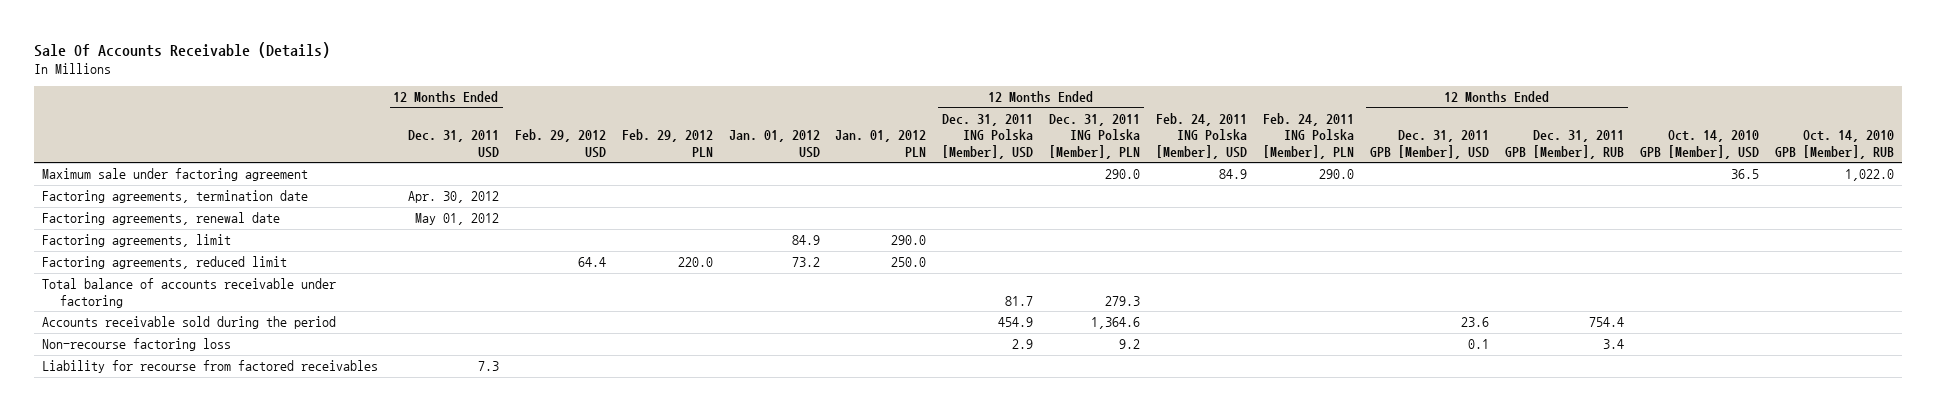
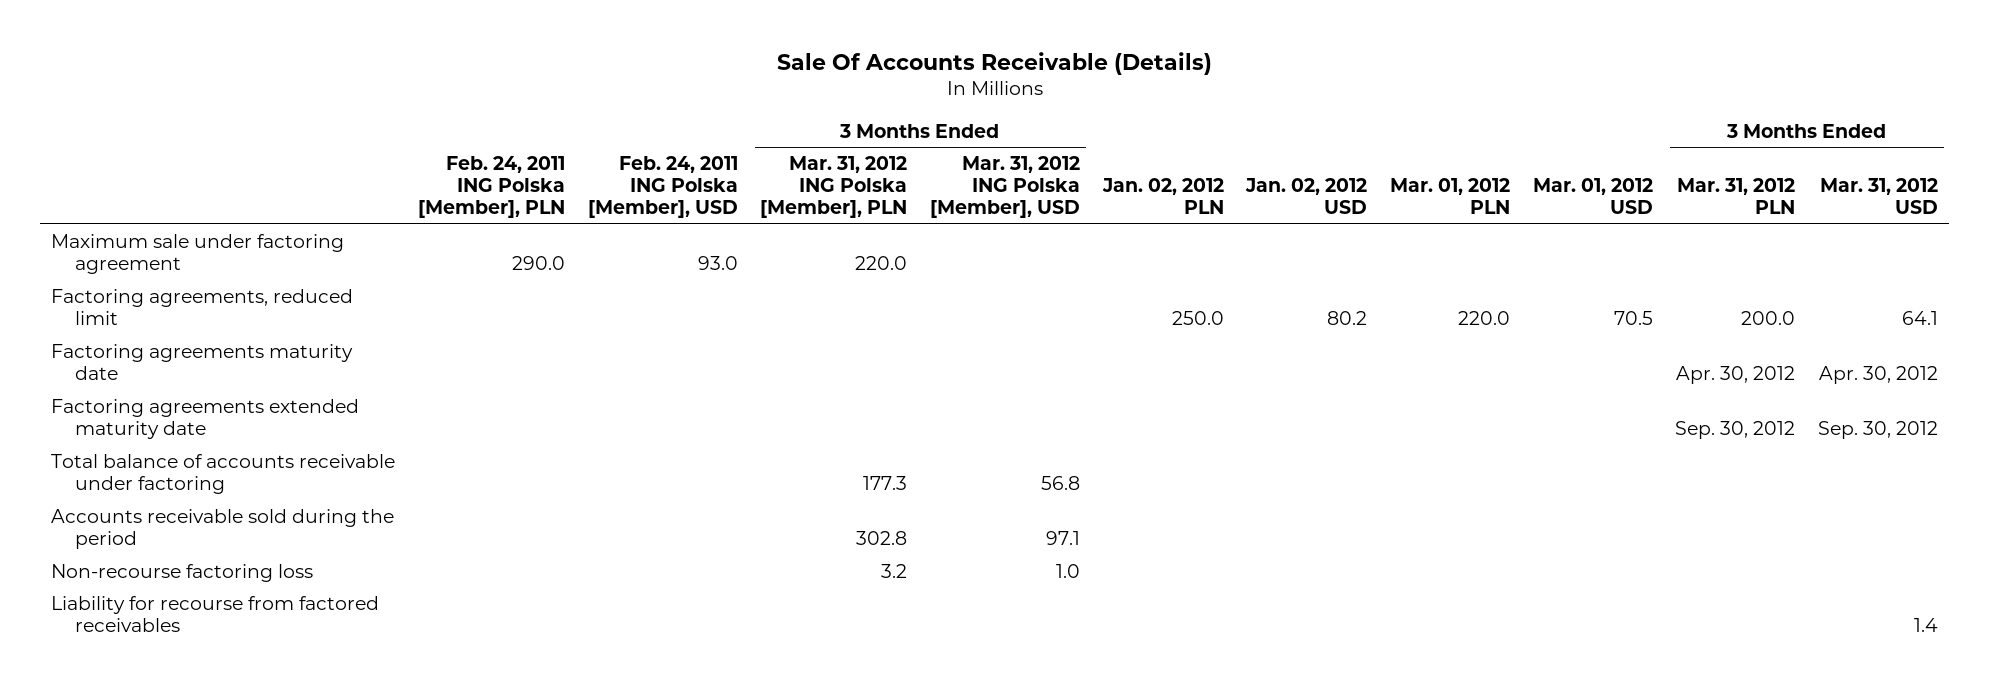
- | 12 Months Ended Dec. 31, 2011 USD | Feb. 29, 2012 USD | Feb. 29, 2012 PLN | Jan. 01, 2012 USD | Jan. 01, 2012 PLN | 12 Months Ended Dec. 31, 2011 ING Polska [Member], USD | 12 Months Ended Dec. 31, 2011 ING Polska [Member], PLN | Feb. 24, 2011 ING Polska [Member], USD | Feb. 24, 2011 ING Polska [Member], PLN | 12 Months Ended Dec. 31, 2011 GPB [Member], USD | 12 Months Ended Dec. 31, 2011 GPB [Member], RUB | Oct. 14, 2010 GPB [Member], USD | Oct. 14, 2010 GPB [Member], RUB
+ | Feb. 24, 2011 ING Polska [Member], PLN | Feb. 24, 2011 ING Polska [Member], USD | 3 Months Ended Mar. 31, 2012 ING Polska [Member], PLN | 3 Months Ended Mar. 31, 2012 ING Polska [Member], USD | Jan. 02, 2012 PLN | Jan. 02, 2012 USD | Mar. 01, 2012 PLN | Mar. 01, 2012 USD | 3 Months Ended Mar. 31, 2012 PLN | 3 Months Ended Mar. 31, 2012 USD
- Maximum sale under factoring agreement | | | | | | | 290.0 | 84.9 | 290.0 | | | 36.5 | 1,022.0
- Factoring agreements, termination date | Apr. 30, 2012 | | | | | | | | | | | |
- Factoring agreements, renewal date | May 01, 2012 | | | | | | | | | | | |
- Factoring agreements, limit | | | | 84.9 | 290.0 | | | | | | | |
+ Maximum sale under factoring agreement | 290.0 | 93.0 | 220.0 | | | | | | |
+ Factoring agreements maturity date | | | | | | | | | Apr. 30, 2012 | Apr. 30, 2012
+ Factoring agreements extended maturity date | | | | | | | | | Sep. 30, 2012 | Sep. 30, 2012

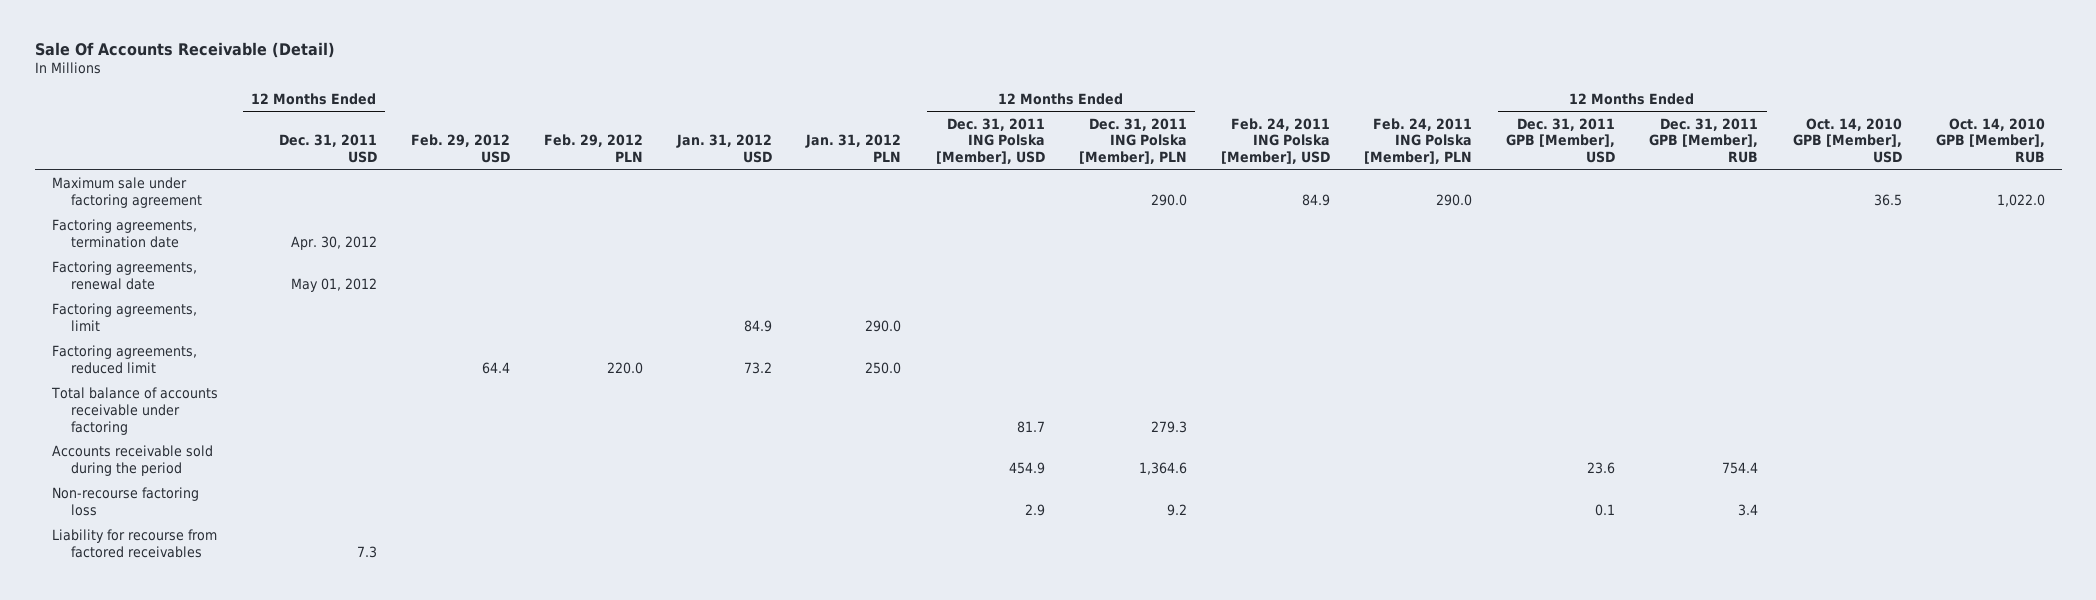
- Sale Of Accounts Receivable (Details)
+ Sale Of Accounts Receivable (Detail)
- | Feb. 24, 2011 ING Polska [Member], PLN | Feb. 24, 2011 ING Polska [Member], USD | 3 Months Ended Mar. 31, 2012 ING Polska [Member], PLN | 3 Months Ended Mar. 31, 2012 ING Polska [Member], USD | Jan. 02, 2012 PLN | Jan. 02, 2012 USD | Mar. 01, 2012 PLN | Mar. 01, 2012 USD | 3 Months Ended Mar. 31, 2012 PLN | 3 Months Ended Mar. 31, 2012 USD
+ | 12 Months Ended Dec. 31, 2011 USD | Feb. 29, 2012 USD | Feb. 29, 2012 PLN | Jan. 31, 2012 USD | Jan. 31, 2012 PLN | 12 Months Ended Dec. 31, 2011 ING Polska [Member], USD | 12 Months Ended Dec. 31, 2011 ING Polska [Member], PLN | Feb. 24, 2011 ING Polska [Member], USD | Feb. 24, 2011 ING Polska [Member], PLN | 12 Months Ended Dec. 31, 2011 GPB [Member], USD | 12 Months Ended Dec. 31, 2011 GPB [Member], RUB | Oct. 14, 2010 GPB [Member], USD | Oct. 14, 2010 GPB [Member], RUB
- Maximum sale under factoring agreement | 290.0 | 93.0 | 220.0 | | | | | | |
+ Maximum sale under factoring agreement | | | | | | | 290.0 | 84.9 | 290.0 | | | 36.5 | 1,022.0
+ Factoring agreements, termination date | Apr. 30, 2012 | | | | | | | | | | | |
+ Factoring agreements, renewal date | May 01, 2012 | | | | | | | | | | | |
+ Factoring agreements, limit | | | | 84.9 | 290.0 | | | | | | | |
- Factoring agreements maturity date | | | | | | | | | Apr. 30, 2012 | Apr. 30, 2012
- Factoring agreements extended maturity date | | | | | | | | | Sep. 30, 2012 | Sep. 30, 2012

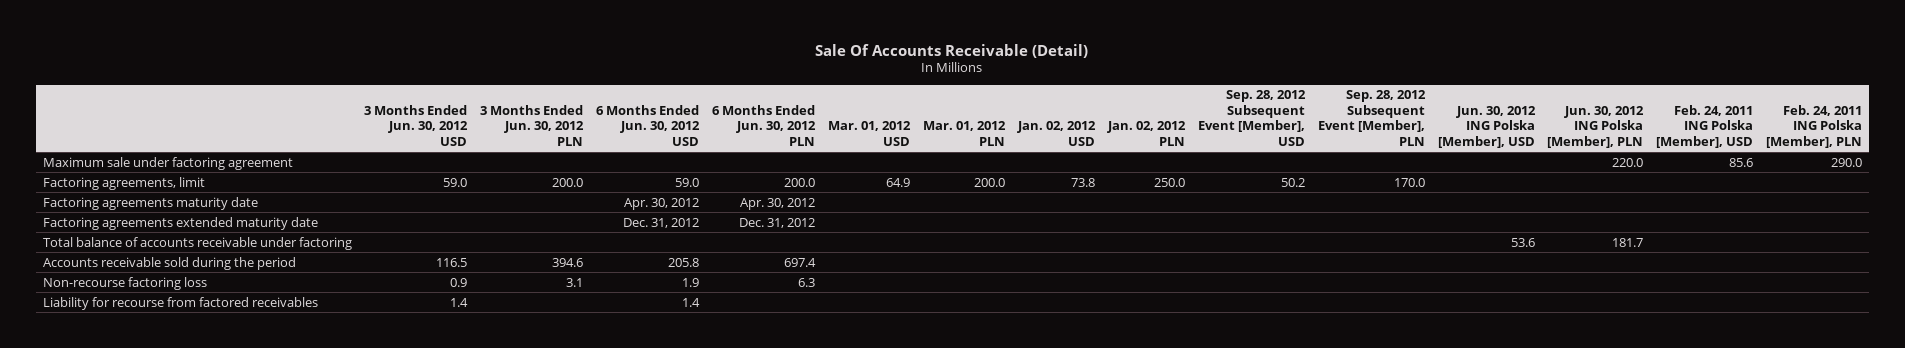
- | 12 Months Ended Dec. 31, 2011 USD | Feb. 29, 2012 USD | Feb. 29, 2012 PLN | Jan. 31, 2012 USD | Jan. 31, 2012 PLN | 12 Months Ended Dec. 31, 2011 ING Polska [Member], USD | 12 Months Ended Dec. 31, 2011 ING Polska [Member], PLN | Feb. 24, 2011 ING Polska [Member], USD | Feb. 24, 2011 ING Polska [Member], PLN | 12 Months Ended Dec. 31, 2011 GPB [Member], USD | 12 Months Ended Dec. 31, 2011 GPB [Member], RUB | Oct. 14, 2010 GPB [Member], USD | Oct. 14, 2010 GPB [Member], RUB
+ | 3 Months Ended Jun. 30, 2012 USD | 3 Months Ended Jun. 30, 2012 PLN | 6 Months Ended Jun. 30, 2012 USD | 6 Months Ended Jun. 30, 2012 PLN | Mar. 01, 2012 USD | Mar. 01, 2012 PLN | Jan. 02, 2012 USD | Jan. 02, 2012 PLN | Sep. 28, 2012 Subsequent Event [Member], USD | Sep. 28, 2012 Subsequent Event [Member], PLN | Jun. 30, 2012 ING Polska [Member], USD | Jun. 30, 2012 ING Polska [Member], PLN | Feb. 24, 2011 ING Polska [Member], USD | Feb. 24, 2011 ING Polska [Member], PLN
- Maximum sale under factoring agreement | | | | | | | 290.0 | 84.9 | 290.0 | | | 36.5 | 1,022.0
- Factoring agreements, termination date | Apr. 30, 2012 | | | | | | | | | | | |
- Factoring agreements, renewal date | May 01, 2012 | | | | | | | | | | | |
+ Maximum sale under factoring agreement | | | | | | | | | | | | 220.0 | 85.6 | 290.0
- Factoring agreements, reduced limit | | 64.4 | 220.0 | 73.2 | 250.0 | | | | | | | |
+ Factoring agreements maturity date | | | Apr. 30, 2012 | Apr. 30, 2012 | | | | | | | | | |
+ Factoring agreements extended maturity date | | | Dec. 31, 2012 | Dec. 31, 2012 | | | | | | | | | |

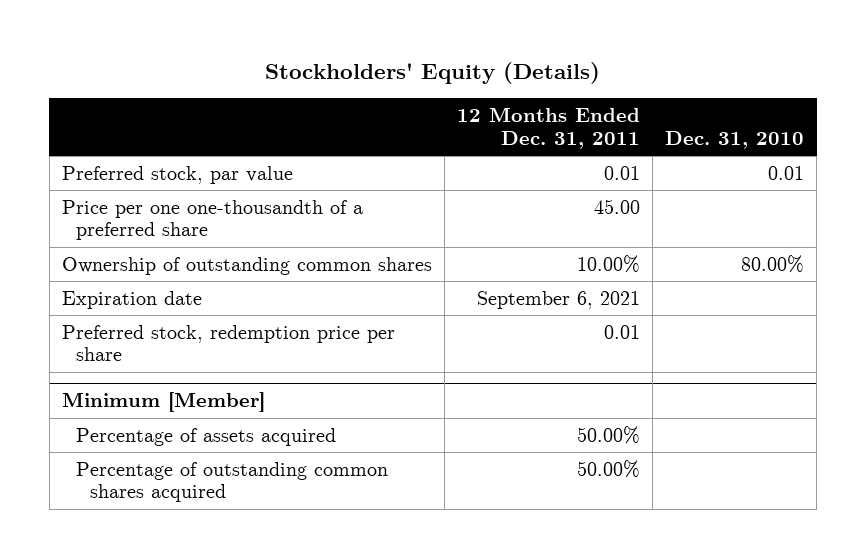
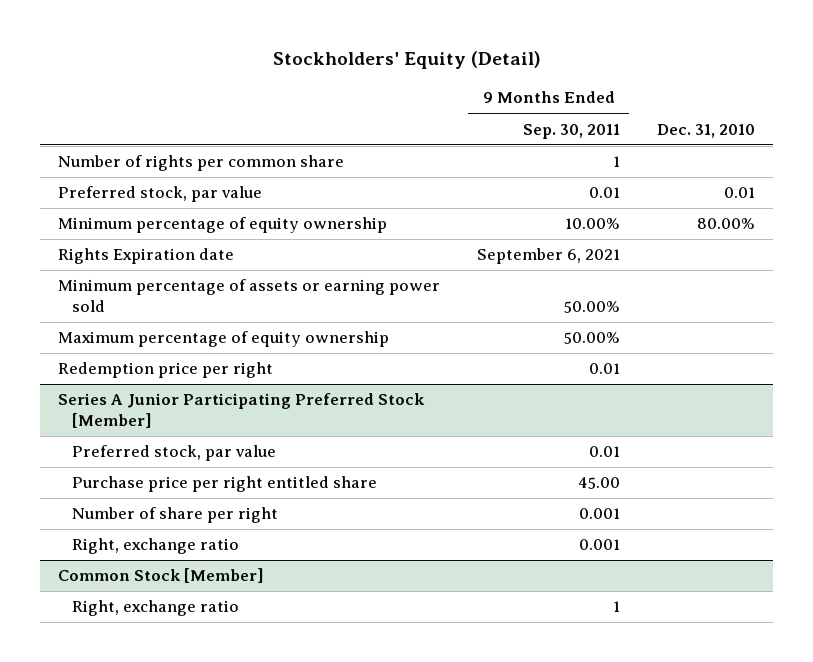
- Stockholders' Equity (Details)
+ Stockholders' Equity (Detail)
- | 12 Months Ended Dec. 31, 2011 | Dec. 31, 2010
+ | 9 Months Ended Sep. 30, 2011 | Dec. 31, 2010
+ Number of rights per common share | 1 |
- Price per one one-thousandth of a preferred share | 45.00 |
- Ownership of outstanding common shares | 10.00% | 80.00%
- Expiration date | September 6, 2021 |
- Preferred stock, redemption price per share | 0.01 |
- Minimum [Member]
- Percentage of assets acquired | 50.00% |
- Percentage of outstanding common shares acquired | 50.00% |
+ Minimum percentage of equity ownership | 10.00% | 80.00%
+ Rights Expiration date | September 6, 2021 |
+ Minimum percentage of assets or earning power sold | 50.00% |
+ Maximum percentage of equity ownership | 50.00% |
+ Redemption price per right | 0.01 |
+ Series A Junior Participating Preferred Stock [Member]
+ Preferred stock, par value | 0.01 |
+ Purchase price per right entitled share | 45.00 |
+ Number of share per right | 0.001 |
+ Right, exchange ratio | 0.001 |
+ Common Stock [Member]
+ Right, exchange ratio | 1 |

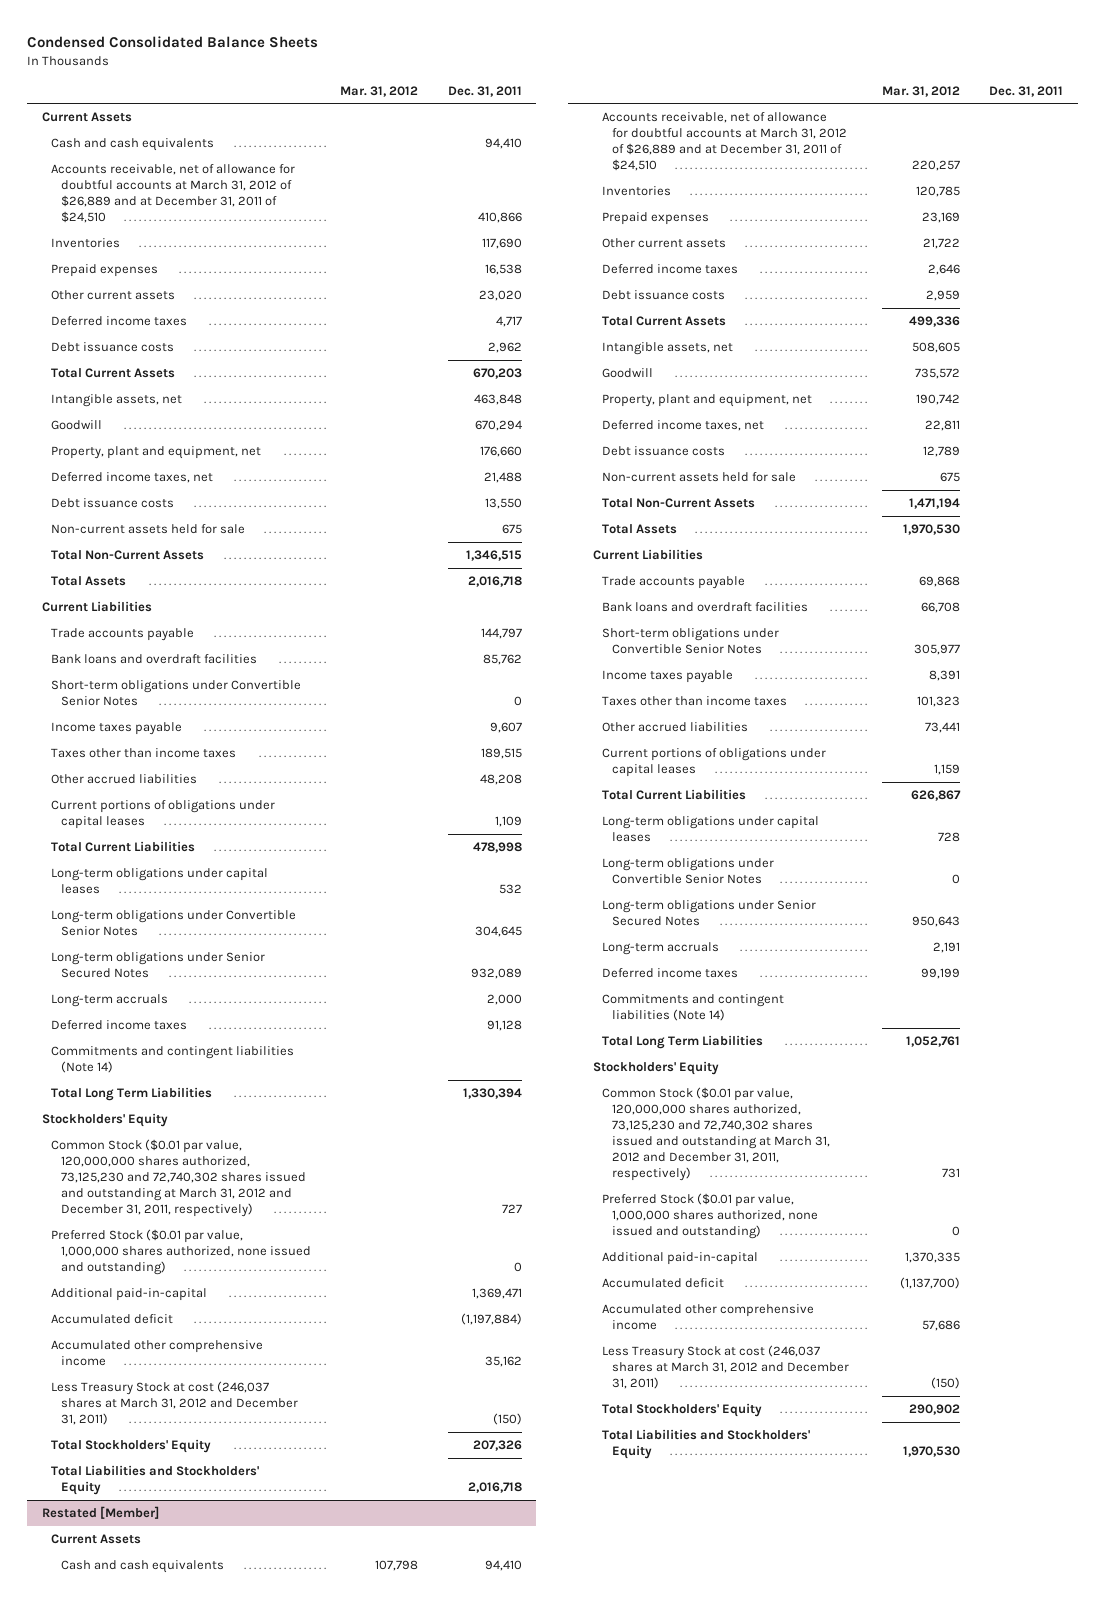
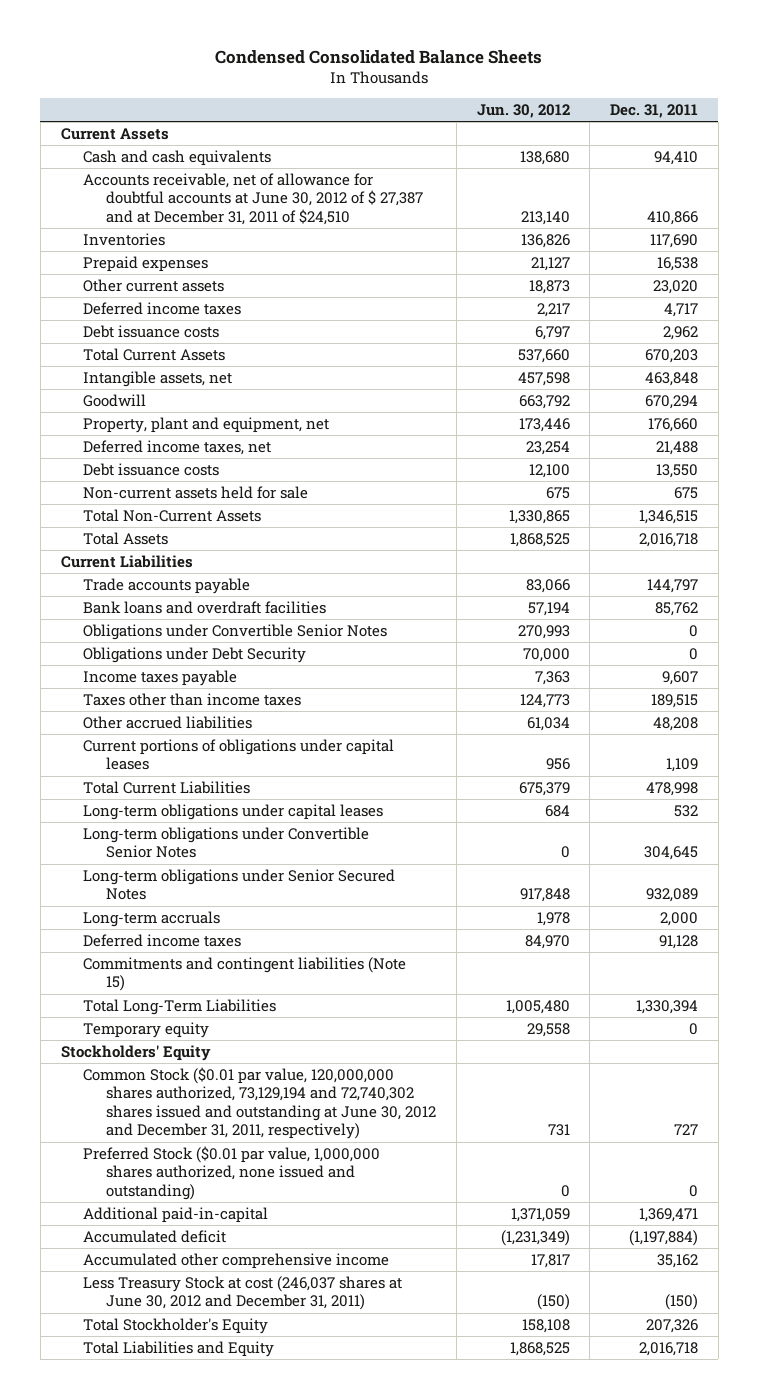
- | Mar. 31, 2012 | Dec. 31, 2011
+ | Jun. 30, 2012 | Dec. 31, 2011
- Accounts receivable, net of allowance for doubtful accounts at March 31, 2012 of $26,889 and at December 31, 2011 of $24,510 | | 410,866
+ Accounts receivable, net of allowance for doubtful accounts at June 30, 2012 of $ 27,387 and at December 31, 2011 of $24,510 | 213,140 | 410,866
- Short-term obligations under Convertible Senior Notes | | 0
+ Obligations under Convertible Senior Notes | 270,993 | 0
+ Obligations under Debt Security | 70,000 | 0
- Commitments and contingent liabilities (Note 14)
- Total Long Term Liabilities | | 1,330,394
+ Commitments and contingent liabilities (Note 15)
+ Total Long-Term Liabilities | 1,005,480 | 1,330,394
+ Temporary equity | 29,558 | 0
- Common Stock ($0.01 par value, 120,000,000 shares authorized, 73,125,230 and 72,740,302 shares issued and outstanding at March 31, 2012 and December 31, 2011, respectively) | | 727
+ Common Stock ($0.01 par value, 120,000,000 shares authorized, 73,129,194 and 72,740,302 shares issued and outstanding at June 30, 2012 and December 31, 2011, respectively) | 731 | 727
- Less Treasury Stock at cost (246,037 shares at March 31, 2012 and December 31, 2011) | | (150)
- Total Stockholders' Equity | | 207,326
- Total Liabilities and Stockholders' Equity | | 2,016,718
- Restated [Member]
- Current Assets
- Cash and cash equivalents | 107,798 | 94,410
- Accounts receivable, net of allowance for doubtful accounts at March 31, 2012 of $26,889 and at December 31, 2011 of $24,510 | 220,257 |
- Inventories | 120,785 |
- Prepaid expenses | 23,169 |
- Other current assets | 21,722 |
- Deferred income taxes | 2,646 |
- Debt issuance costs | 2,959 |
- Total Current Assets | 499,336 |
- Intangible assets, net | 508,605 |
- Goodwill | 735,572 |
- Property, plant and equipment, net | 190,742 |
- Deferred income taxes, net | 22,811 |
- Debt issuance costs | 12,789 |
- Non-current assets held for sale | 675 |
- Total Non-Current Assets | 1,471,194 |
- Total Assets | 1,970,530 |
- Current Liabilities
- Trade accounts payable | 69,868 |
- Bank loans and overdraft facilities | 66,708 |
- Short-term obligations under Convertible Senior Notes | 305,977 |
- Income taxes payable | 8,391 |
- Taxes other than income taxes | 101,323 |
- Other accrued liabilities | 73,441 |
- Current portions of obligations under capital leases | 1,159 |
- Total Current Liabilities | 626,867 |
- Long-term obligations under capital leases | 728 |
- Long-term obligations under Convertible Senior Notes | 0 |
- Long-term obligations under Senior Secured Notes | 950,643 |
- Long-term accruals | 2,191 |
- Deferred income taxes | 99,199 |
- Commitments and contingent liabilities (Note 14)
- Total Long Term Liabilities | 1,052,761 |
- Stockholders' Equity
- Common Stock ($0.01 par value, 120,000,000 shares authorized, 73,125,230 and 72,740,302 shares issued and outstanding at March 31, 2012 and December 31, 2011, respectively) | 731 |
- Preferred Stock ($0.01 par value, 1,000,000 shares authorized, none issued and outstanding) | 0 |
- Additional paid-in-capital | 1,370,335 |
- Accumulated deficit | (1,137,700) |
- Accumulated other comprehensive income | 57,686 |
- Less Treasury Stock at cost (246,037 shares at March 31, 2012 and December 31, 2011) | (150) |
- Total Stockholders' Equity | 290,902 |
- Total Liabilities and Stockholders' Equity | 1,970,530 |
+ Less Treasury Stock at cost (246,037 shares at June 30, 2012 and December 31, 2011) | (150) | (150)
+ Total Stockholder's Equity | 158,108 | 207,326
+ Total Liabilities and Equity | 1,868,525 | 2,016,718

